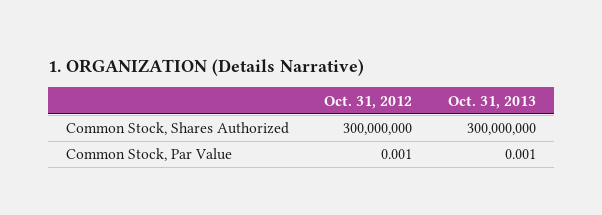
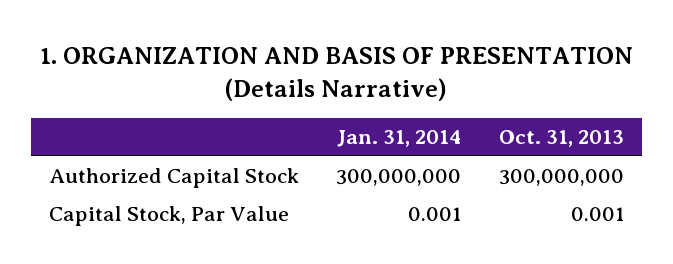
- 1. ORGANIZATION (Details Narrative)
+ 1. ORGANIZATION AND BASIS OF PRESENTATION (Details Narrative)
- | Oct. 31, 2012 | Oct. 31, 2013
+ | Jan. 31, 2014 | Oct. 31, 2013
- Common Stock, Shares Authorized | 300,000,000 | 300,000,000
- Common Stock, Par Value | 0.001 | 0.001
+ Authorized Capital Stock | 300,000,000 | 300,000,000
+ Capital Stock, Par Value | 0.001 | 0.001

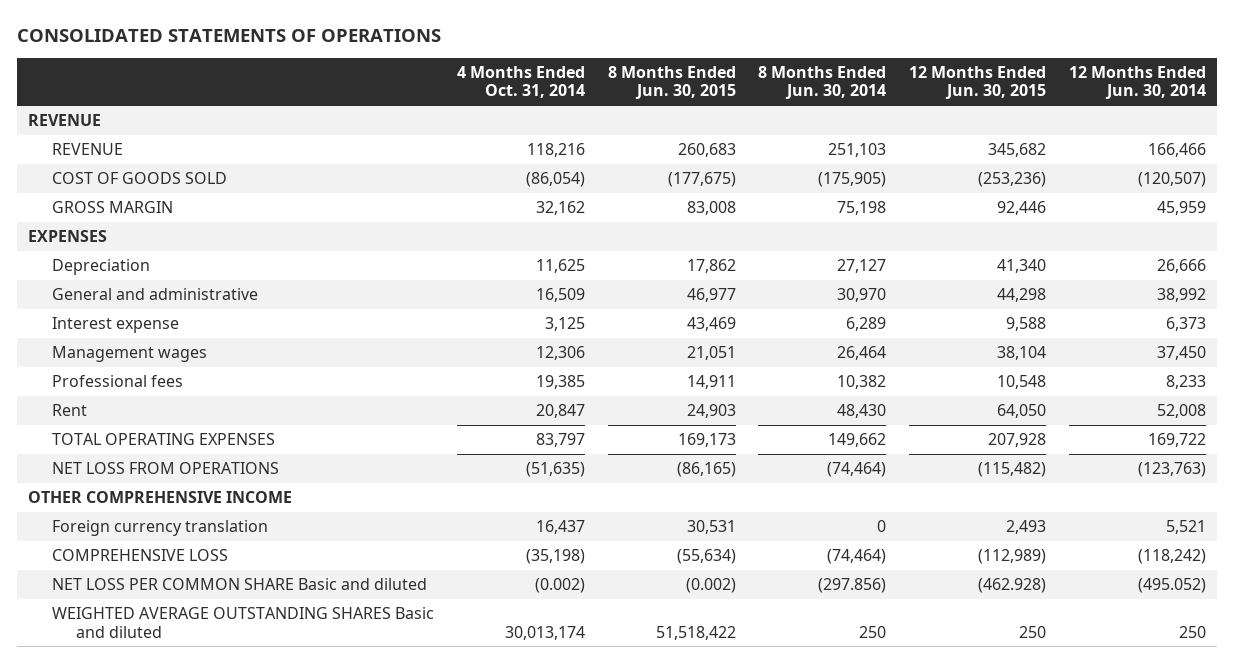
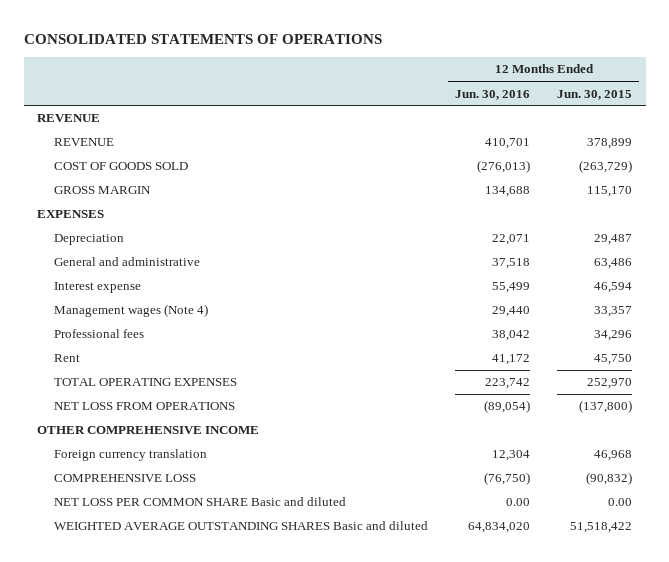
- | 4 Months Ended Oct. 31, 2014 | 8 Months Ended Jun. 30, 2015 | 8 Months Ended Jun. 30, 2014 | 12 Months Ended Jun. 30, 2015 | 12 Months Ended Jun. 30, 2014
+ | 12 Months Ended Jun. 30, 2016 | 12 Months Ended Jun. 30, 2015
- REVENUE | 118,216 | 260,683 | 251,103 | 345,682 | 166,466
- COST OF GOODS SOLD | (86,054) | (177,675) | (175,905) | (253,236) | (120,507)
- GROSS MARGIN | 32,162 | 83,008 | 75,198 | 92,446 | 45,959
+ REVENUE | 410,701 | 378,899
+ COST OF GOODS SOLD | (276,013) | (263,729)
+ GROSS MARGIN | 134,688 | 115,170
- Depreciation | 11,625 | 17,862 | 27,127 | 41,340 | 26,666
- General and administrative | 16,509 | 46,977 | 30,970 | 44,298 | 38,992
- Interest expense | 3,125 | 43,469 | 6,289 | 9,588 | 6,373
- Management wages | 12,306 | 21,051 | 26,464 | 38,104 | 37,450
- Professional fees | 19,385 | 14,911 | 10,382 | 10,548 | 8,233
- Rent | 20,847 | 24,903 | 48,430 | 64,050 | 52,008
- TOTAL OPERATING EXPENSES | 83,797 | 169,173 | 149,662 | 207,928 | 169,722
- NET LOSS FROM OPERATIONS | (51,635) | (86,165) | (74,464) | (115,482) | (123,763)
+ Depreciation | 22,071 | 29,487
+ General and administrative | 37,518 | 63,486
+ Interest expense | 55,499 | 46,594
+ Management wages (Note 4) | 29,440 | 33,357
+ Professional fees | 38,042 | 34,296
+ Rent | 41,172 | 45,750
+ TOTAL OPERATING EXPENSES | 223,742 | 252,970
+ NET LOSS FROM OPERATIONS | (89,054) | (137,800)
- Foreign currency translation | 16,437 | 30,531 | 0 | 2,493 | 5,521
- COMPREHENSIVE LOSS | (35,198) | (55,634) | (74,464) | (112,989) | (118,242)
- NET LOSS PER COMMON SHARE Basic and diluted | (0.002) | (0.002) | (297.856) | (462.928) | (495.052)
- WEIGHTED AVERAGE OUTSTANDING SHARES Basic and diluted | 30,013,174 | 51,518,422 | 250 | 250 | 250
+ Foreign currency translation | 12,304 | 46,968
+ COMPREHENSIVE LOSS | (76,750) | (90,832)
+ NET LOSS PER COMMON SHARE Basic and diluted | 0.00 | 0.00
+ WEIGHTED AVERAGE OUTSTANDING SHARES Basic and diluted | 64,834,020 | 51,518,422

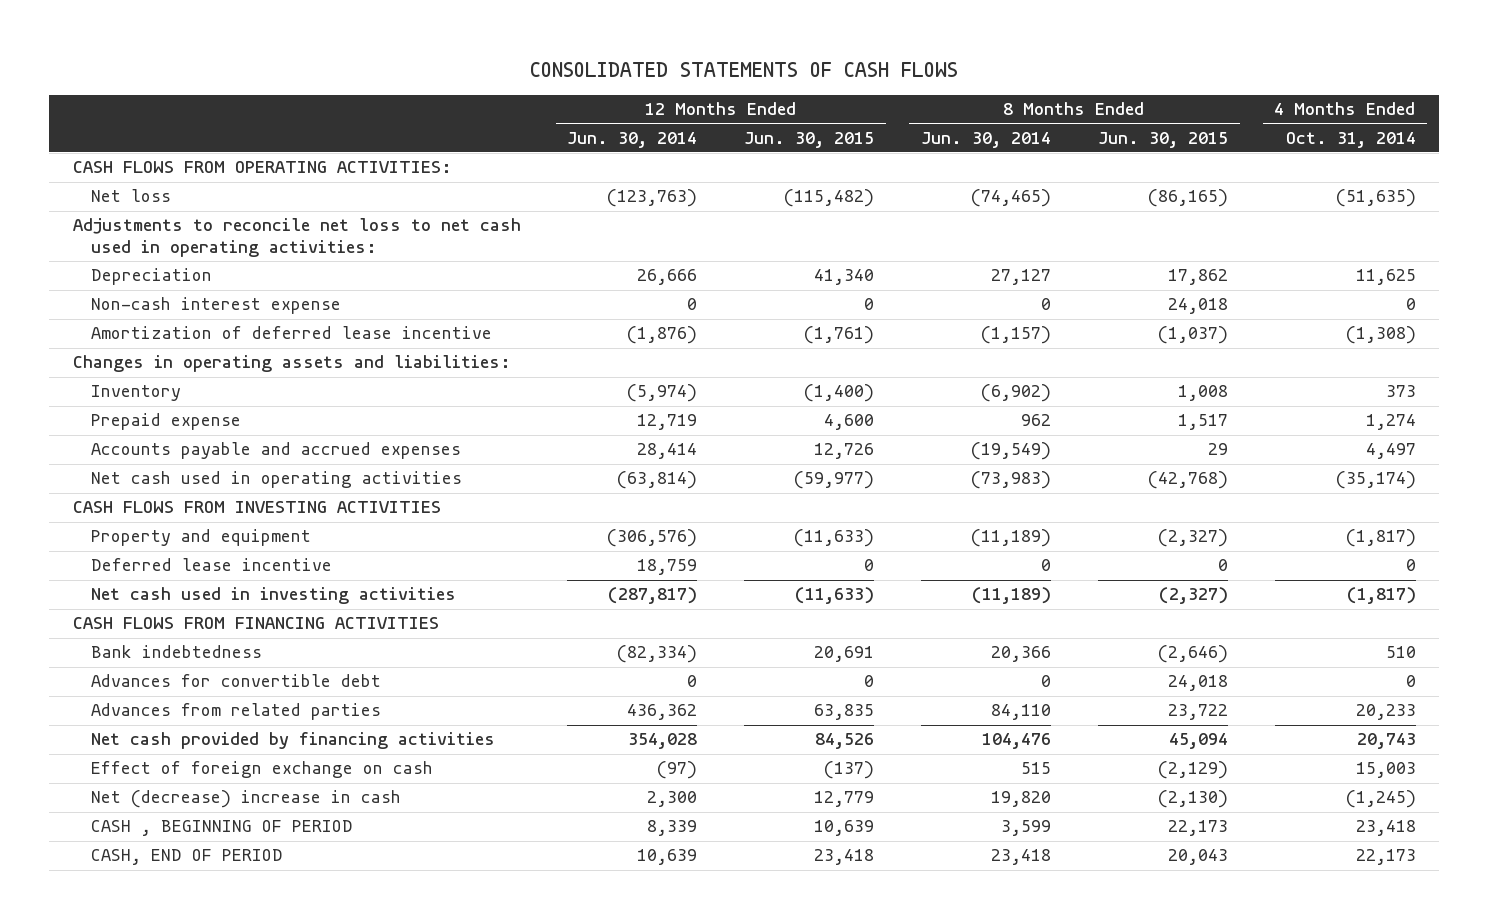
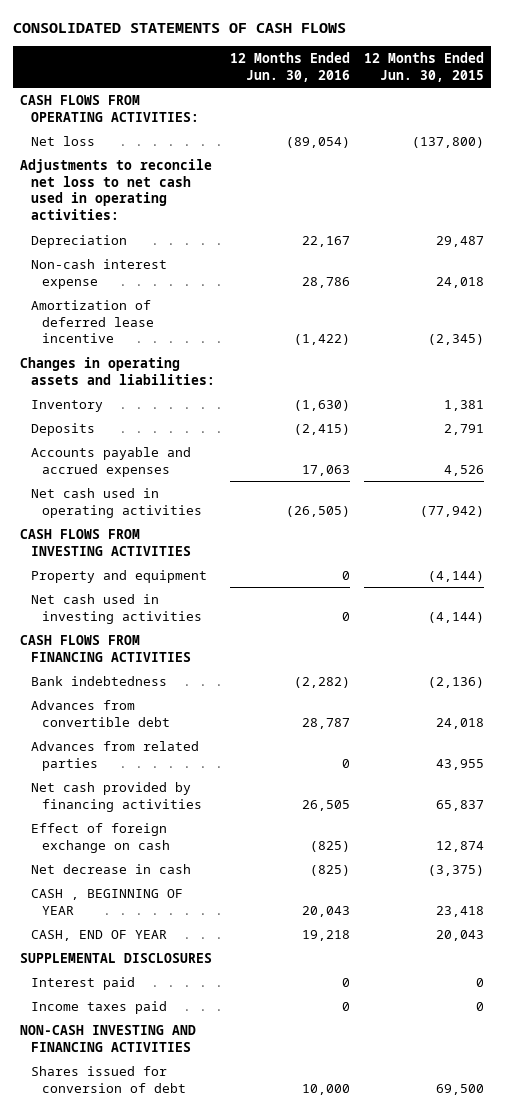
- | 12 Months Ended Jun. 30, 2014 | 12 Months Ended Jun. 30, 2015 | 8 Months Ended Jun. 30, 2014 | 8 Months Ended Jun. 30, 2015 | 4 Months Ended Oct. 31, 2014
+ | 12 Months Ended Jun. 30, 2016 | 12 Months Ended Jun. 30, 2015
- Net loss | (123,763) | (115,482) | (74,465) | (86,165) | (51,635)
+ Net loss | (89,054) | (137,800)
- Depreciation | 26,666 | 41,340 | 27,127 | 17,862 | 11,625
- Non-cash interest expense | 0 | 0 | 0 | 24,018 | 0
- Amortization of deferred lease incentive | (1,876) | (1,761) | (1,157) | (1,037) | (1,308)
+ Depreciation | 22,167 | 29,487
+ Non-cash interest expense | 28,786 | 24,018
+ Amortization of deferred lease incentive | (1,422) | (2,345)
- Inventory | (5,974) | (1,400) | (6,902) | 1,008 | 373
- Prepaid expense | 12,719 | 4,600 | 962 | 1,517 | 1,274
- Accounts payable and accrued expenses | 28,414 | 12,726 | (19,549) | 29 | 4,497
- Net cash used in operating activities | (63,814) | (59,977) | (73,983) | (42,768) | (35,174)
+ Inventory | (1,630) | 1,381
+ Deposits | (2,415) | 2,791
+ Accounts payable and accrued expenses | 17,063 | 4,526
+ Net cash used in operating activities | (26,505) | (77,942)
- Property and equipment | (306,576) | (11,633) | (11,189) | (2,327) | (1,817)
- Deferred lease incentive | 18,759 | 0 | 0 | 0 | 0
- Net cash used in investing activities | (287,817) | (11,633) | (11,189) | (2,327) | (1,817)
+ Property and equipment | 0 | (4,144)
+ Net cash used in investing activities | 0 | (4,144)
- Bank indebtedness | (82,334) | 20,691 | 20,366 | (2,646) | 510
- Advances for convertible debt | 0 | 0 | 0 | 24,018 | 0
- Advances from related parties | 436,362 | 63,835 | 84,110 | 23,722 | 20,233
- Net cash provided by financing activities | 354,028 | 84,526 | 104,476 | 45,094 | 20,743
- Effect of foreign exchange on cash | (97) | (137) | 515 | (2,129) | 15,003
- Net (decrease) increase in cash | 2,300 | 12,779 | 19,820 | (2,130) | (1,245)
- CASH , BEGINNING OF PERIOD | 8,339 | 10,639 | 3,599 | 22,173 | 23,418
- CASH, END OF PERIOD | 10,639 | 23,418 | 23,418 | 20,043 | 22,173
+ Bank indebtedness | (2,282) | (2,136)
+ Advances from convertible debt | 28,787 | 24,018
+ Advances from related parties | 0 | 43,955
+ Net cash provided by financing activities | 26,505 | 65,837
+ Effect of foreign exchange on cash | (825) | 12,874
+ Net decrease in cash | (825) | (3,375)
+ CASH , BEGINNING OF YEAR | 20,043 | 23,418
+ CASH, END OF YEAR | 19,218 | 20,043
+ SUPPLEMENTAL DISCLOSURES
+ Interest paid | 0 | 0
+ Income taxes paid | 0 | 0
+ NON-CASH INVESTING AND FINANCING ACTIVITIES
+ Shares issued for conversion of debt | 10,000 | 69,500

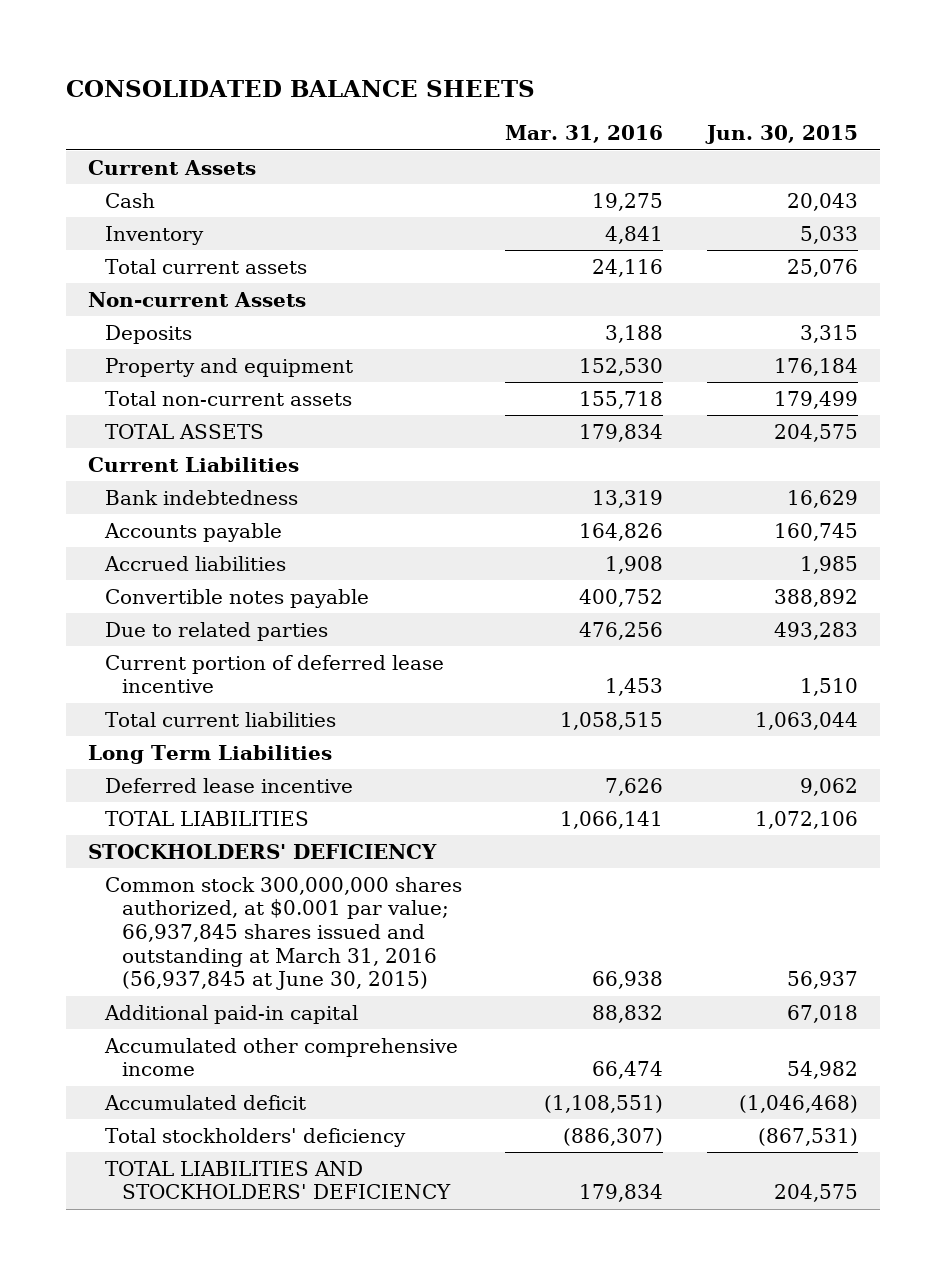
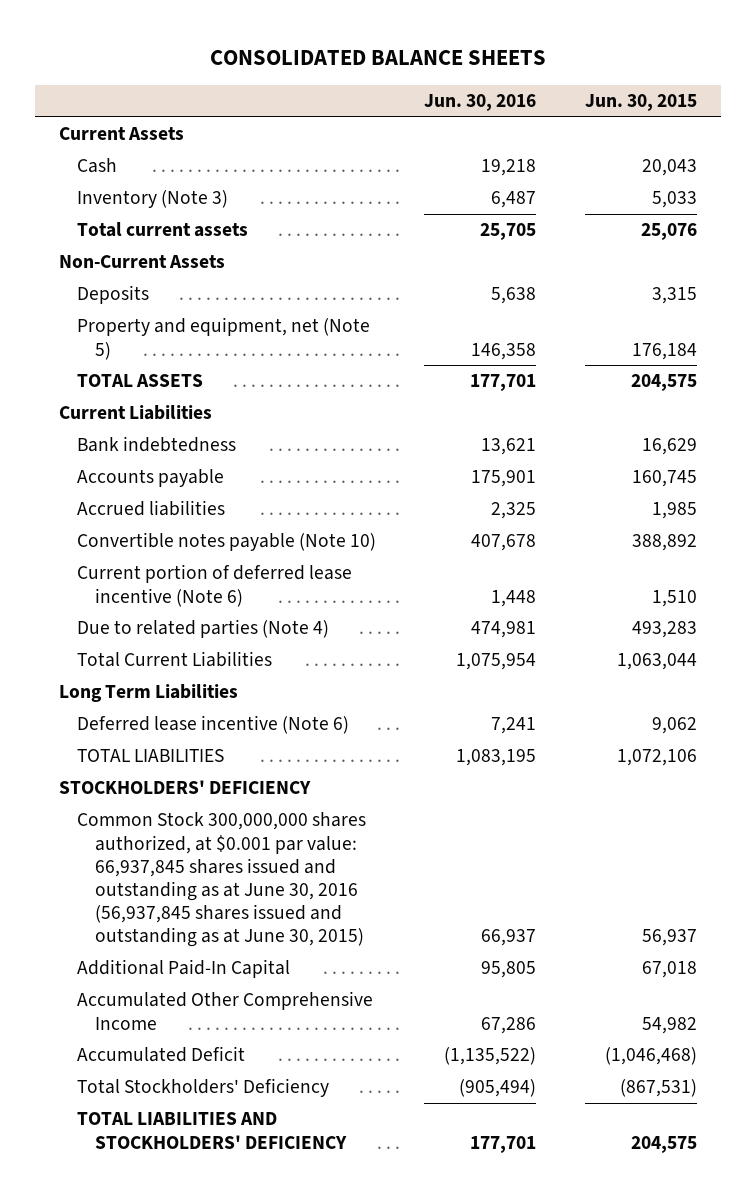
- | Mar. 31, 2016 | Jun. 30, 2015
+ | Jun. 30, 2016 | Jun. 30, 2015
- Inventory | 4,841 | 5,033
+ Inventory (Note 3) | 6,487 | 5,033
- Non-current Assets
+ Non-Current Assets
- Property and equipment | 152,530 | 176,184
- Total non-current assets | 155,718 | 179,499
+ Property and equipment, net (Note 5) | 146,358 | 176,184
- Convertible notes payable | 400,752 | 388,892
- Due to related parties | 476,256 | 493,283
- Current portion of deferred lease incentive | 1,453 | 1,510
- Total current liabilities | 1,058,515 | 1,063,044
+ Convertible notes payable (Note 10) | 407,678 | 388,892
+ Current portion of deferred lease incentive (Note 6) | 1,448 | 1,510
+ Due to related parties (Note 4) | 474,981 | 493,283
+ Total Current Liabilities | 1,075,954 | 1,063,044
- Deferred lease incentive | 7,626 | 9,062
+ Deferred lease incentive (Note 6) | 7,241 | 9,062
- Common stock 300,000,000 shares authorized, at $0.001 par value; 66,937,845 shares issued and outstanding at March 31, 2016 (56,937,845 at June 30, 2015) | 66,938 | 56,937
- Additional paid-in capital | 88,832 | 67,018
- Accumulated other comprehensive income | 66,474 | 54,982
- Accumulated deficit | (1,108,551) | (1,046,468)
- Total stockholders' deficiency | (886,307) | (867,531)
+ Common Stock 300,000,000 shares authorized, at $0.001 par value: 66,937,845 shares issued and outstanding as at June 30, 2016 (56,937,845 shares issued and outstanding as at June 30, 2015) | 66,937 | 56,937
+ Additional Paid-In Capital | 95,805 | 67,018
+ Accumulated Other Comprehensive Income | 67,286 | 54,982
+ Accumulated Deficit | (1,135,522) | (1,046,468)
+ Total Stockholders' Deficiency | (905,494) | (867,531)

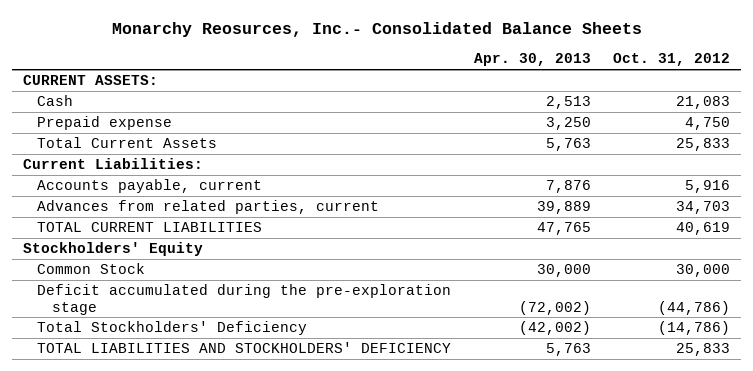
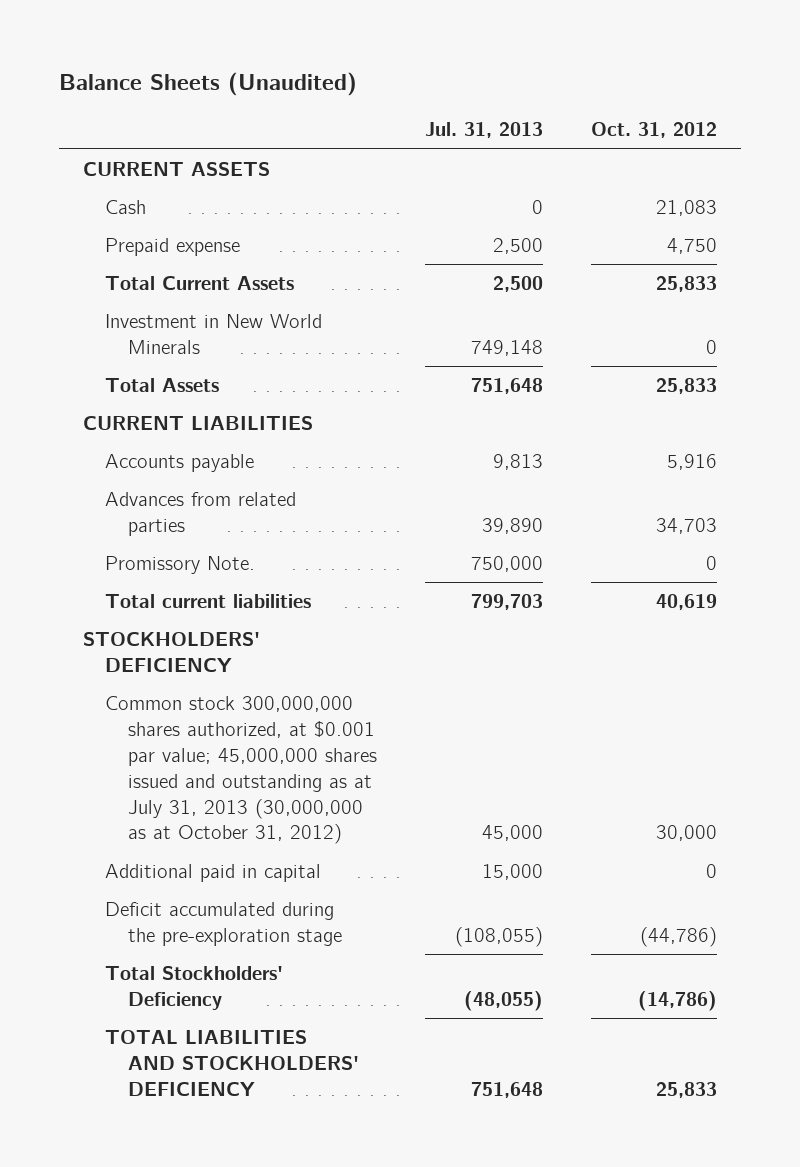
- Monarchy Reosurces, Inc.- Consolidated Balance Sheets
+ Balance Sheets (Unaudited)
- | Apr. 30, 2013 | Oct. 31, 2012
+ | Jul. 31, 2013 | Oct. 31, 2012
- CURRENT ASSETS:
+ CURRENT ASSETS
- Current Liabilities:
- Accounts payable, current | 7,876 | 5,916
- Advances from related parties, current | 39,889 | 34,703
- TOTAL CURRENT LIABILITIES | 47,765 | 40,619
- Stockholders' Equity
- Common Stock | 30,000 | 30,000
+ Investment in New World Minerals | 749,148 | 0
+ Total Assets | 751,648 | 25,833
+ CURRENT LIABILITIES
+ Accounts payable | 9,813 | 5,916
+ Advances from related parties | 39,890 | 34,703
+ Promissory Note. | 750,000 | 0
+ Total current liabilities | 799,703 | 40,619
+ STOCKHOLDERS' DEFICIENCY
+ Common stock 300,000,000 shares authorized, at $0.001 par value; 45,000,000 shares issued and outstanding as at July 31, 2013 (30,000,000 as at October 31, 2012) | 45,000 | 30,000
+ Additional paid in capital | 15,000 | 0

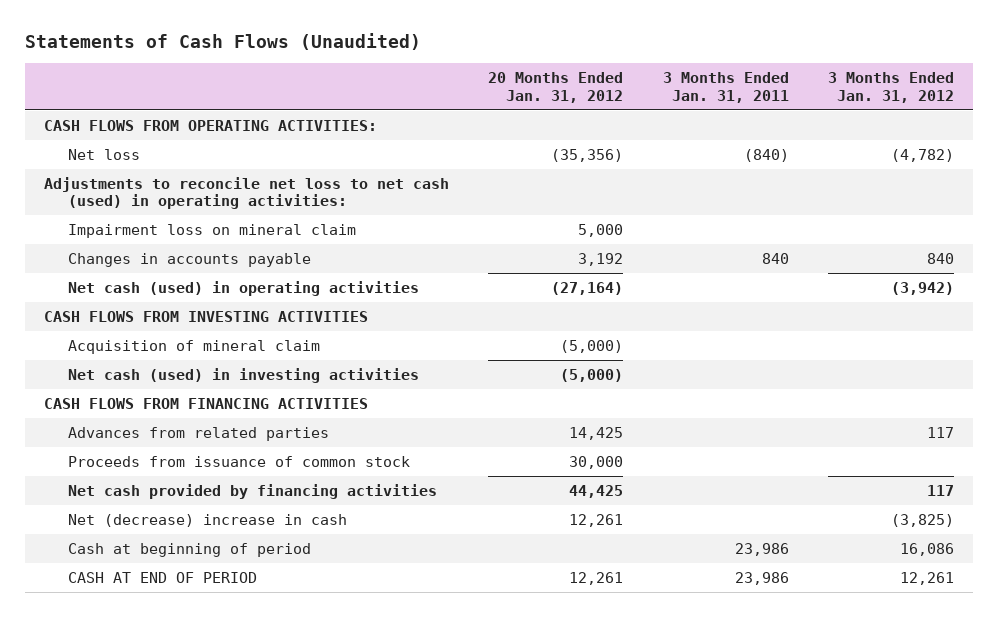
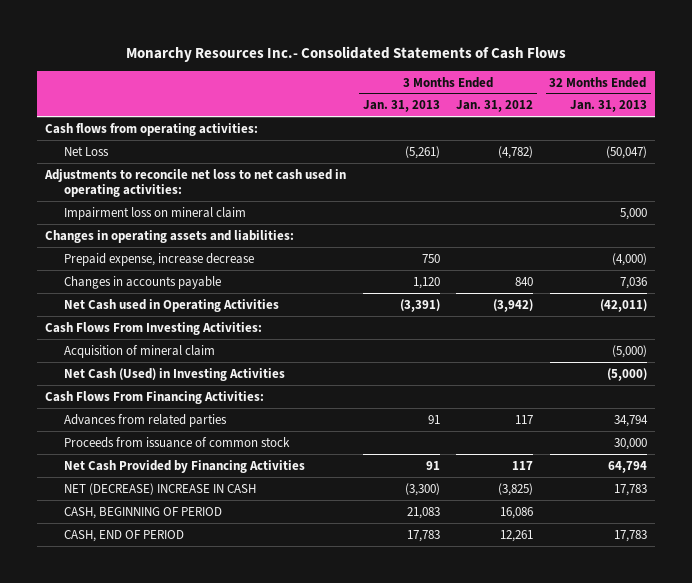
- Statements of Cash Flows (Unaudited)
+ Monarchy Resources Inc.- Consolidated Statements of Cash Flows
- | 20 Months Ended Jan. 31, 2012 | 3 Months Ended Jan. 31, 2011 | 3 Months Ended Jan. 31, 2012
+ | 3 Months Ended Jan. 31, 2013 | 3 Months Ended Jan. 31, 2012 | 32 Months Ended Jan. 31, 2013
- CASH FLOWS FROM OPERATING ACTIVITIES:
- Net loss | (35,356) | (840) | (4,782)
- Adjustments to reconcile net loss to net cash (used) in operating activities:
+ Cash flows from operating activities:
+ Net Loss | (5,261) | (4,782) | (50,047)
+ Adjustments to reconcile net loss to net cash used in operating activities:
+ Changes in operating assets and liabilities:
+ Prepaid expense, increase decrease | 750 | | (4,000)
- Net cash (used) in operating activities | (27,164) | | (3,942)
- CASH FLOWS FROM INVESTING ACTIVITIES
+ Net Cash used in Operating Activities | (3,391) | (3,942) | (42,011)
+ Cash Flows From Investing Activities:
- Net cash (used) in investing activities | (5,000) | |
- CASH FLOWS FROM FINANCING ACTIVITIES
+ Net Cash (Used) in Investing Activities | | | (5,000)
+ Cash Flows From Financing Activities:
- Net cash provided by financing activities | 44,425 | | 117
- Net (decrease) increase in cash | 12,261 | | (3,825)
- Cash at beginning of period | | 23,986 | 16,086
- CASH AT END OF PERIOD | 12,261 | 23,986 | 12,261
+ Net Cash Provided by Financing Activities | 91 | 117 | 64,794
+ NET (DECREASE) INCREASE IN CASH | (3,300) | (3,825) | 17,783
+ CASH, BEGINNING OF PERIOD | 21,083 | 16,086 |
+ CASH, END OF PERIOD | 17,783 | 12,261 | 17,783

